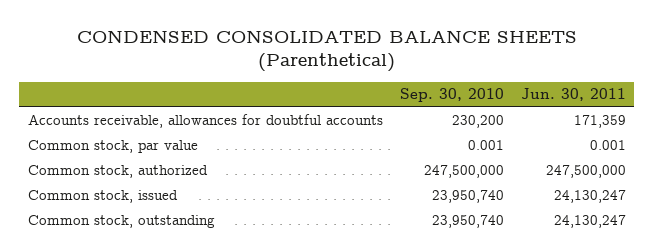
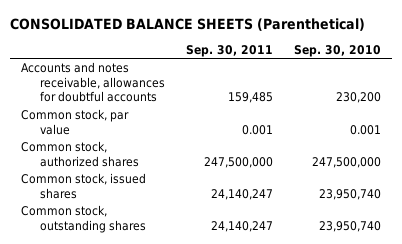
- CONDENSED CONSOLIDATED BALANCE SHEETS (Parenthetical)
+ CONSOLIDATED BALANCE SHEETS (Parenthetical)
- | Sep. 30, 2010 | Jun. 30, 2011
+ | Sep. 30, 2011 | Sep. 30, 2010
- Accounts receivable, allowances for doubtful accounts | 230,200 | 171,359
+ Accounts and notes receivable, allowances for doubtful accounts | 159,485 | 230,200
- Common stock, authorized | 247,500,000 | 247,500,000
- Common stock, issued | 23,950,740 | 24,130,247
- Common stock, outstanding | 23,950,740 | 24,130,247
+ Common stock, authorized shares | 247,500,000 | 247,500,000
+ Common stock, issued shares | 24,140,247 | 23,950,740
+ Common stock, outstanding shares | 24,140,247 | 23,950,740

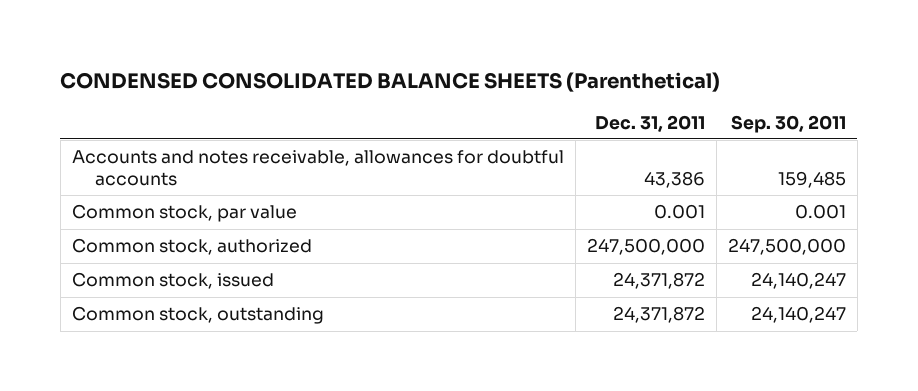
- CONSOLIDATED BALANCE SHEETS (Parenthetical)
+ CONDENSED CONSOLIDATED BALANCE SHEETS (Parenthetical)
- | Sep. 30, 2011 | Sep. 30, 2010
+ | Dec. 31, 2011 | Sep. 30, 2011
- Common stock, authorized shares | 247,500,000 | 247,500,000
- Common stock, issued shares | 24,140,247 | 23,950,740
- Common stock, outstanding shares | 24,140,247 | 23,950,740
+ Common stock, authorized | 247,500,000 | 247,500,000
+ Common stock, issued | 24,371,872 | 24,140,247
+ Common stock, outstanding | 24,371,872 | 24,140,247

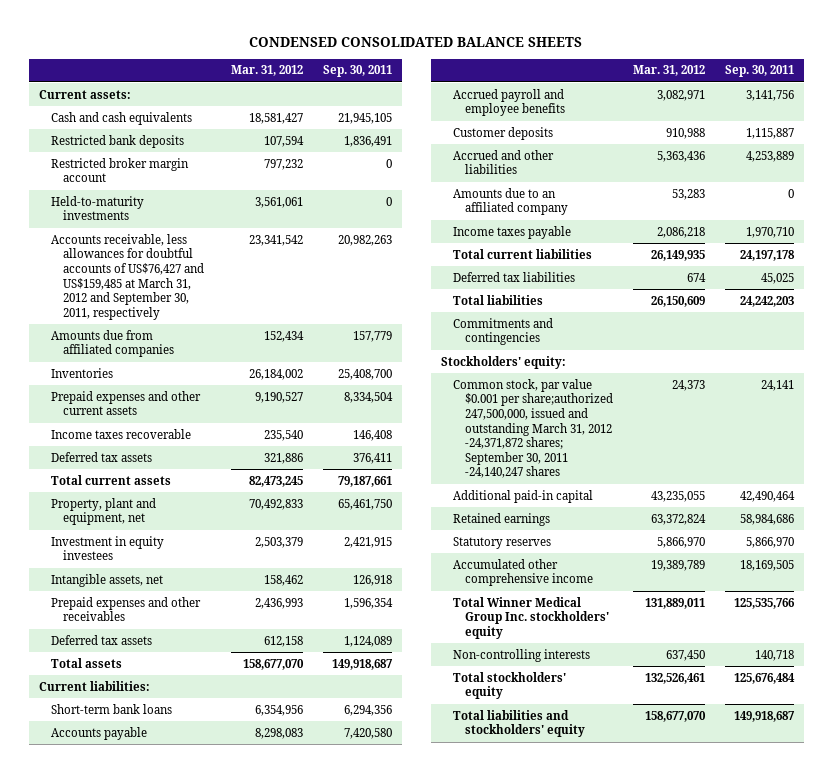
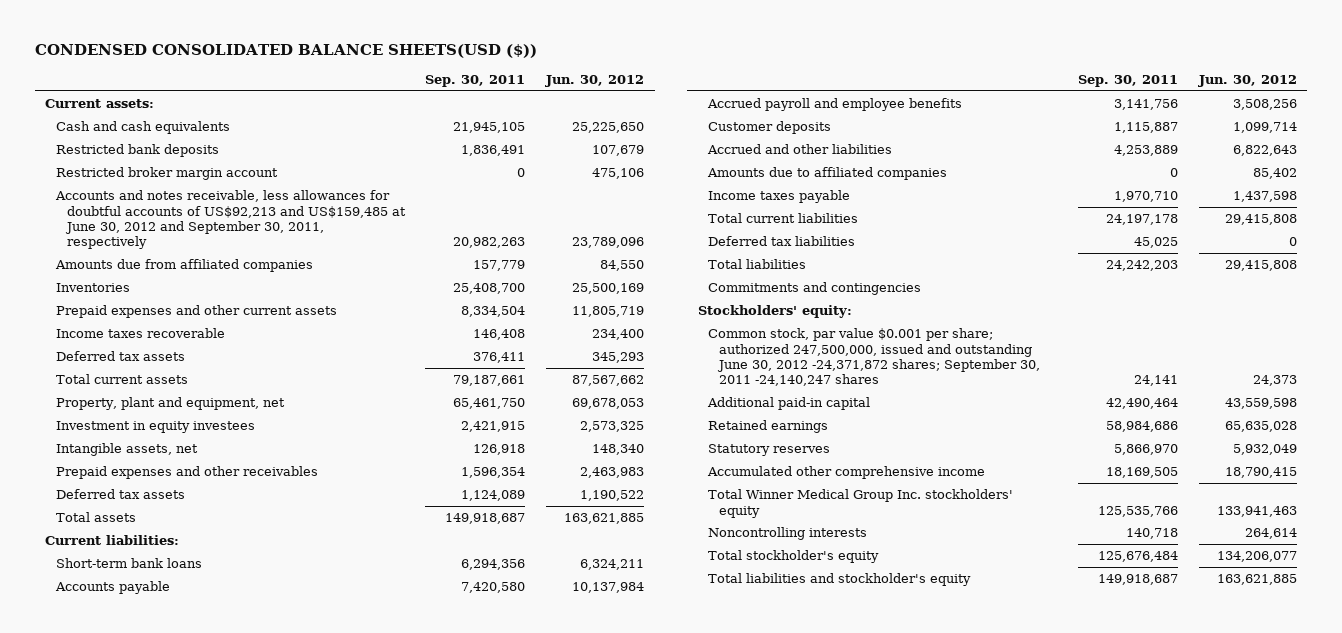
- CONDENSED CONSOLIDATED BALANCE SHEETS
+ CONDENSED CONSOLIDATED BALANCE SHEETS(USD ($))
- | Mar. 31, 2012 | Sep. 30, 2011
+ | Sep. 30, 2011 | Jun. 30, 2012
- Held-to-maturity investments | 3,561,061 | 0
- Accounts receivable, less allowances for doubtful accounts of US$76,427 and US$159,485 at March 31, 2012 and September 30, 2011, respectively | 23,341,542 | 20,982,263
+ Accounts and notes receivable, less allowances for doubtful accounts of US$92,213 and US$159,485 at June 30, 2012 and September 30, 2011, respectively | 20,982,263 | 23,789,096
- Amounts due to an affiliated company | 53,283 | 0
+ Amounts due to affiliated companies | 0 | 85,402
- Common stock, par value $0.001 per share;authorized 247,500,000, issued and outstanding March 31, 2012 -24,371,872 shares; September 30, 2011 -24,140,247 shares | 24,373 | 24,141
+ Common stock, par value $0.001 per share; authorized 247,500,000, issued and outstanding June 30, 2012 -24,371,872 shares; September 30, 2011 -24,140,247 shares | 24,141 | 24,373
- Non-controlling interests | 637,450 | 140,718
- Total stockholders' equity | 132,526,461 | 125,676,484
- Total liabilities and stockholders' equity | 158,677,070 | 149,918,687
+ Noncontrolling interests | 140,718 | 264,614
+ Total stockholder's equity | 125,676,484 | 134,206,077
+ Total liabilities and stockholder's equity | 149,918,687 | 163,621,885

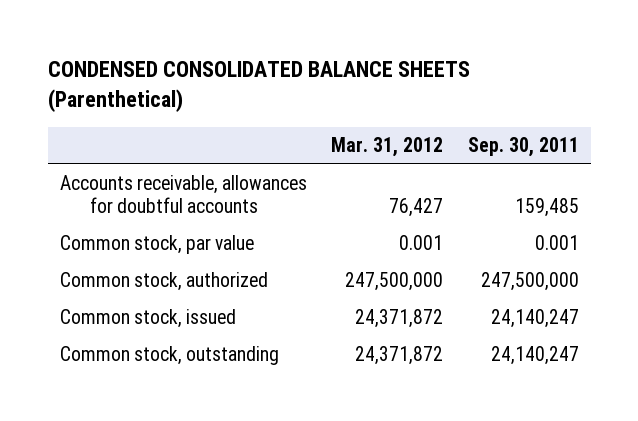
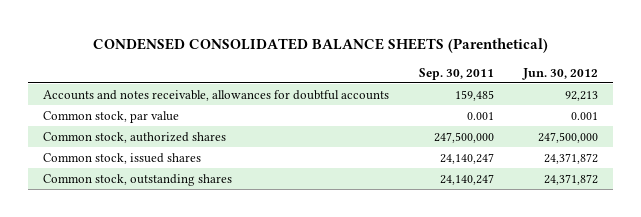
- | Mar. 31, 2012 | Sep. 30, 2011
+ | Sep. 30, 2011 | Jun. 30, 2012
- Accounts receivable, allowances for doubtful accounts | 76,427 | 159,485
+ Accounts and notes receivable, allowances for doubtful accounts | 159,485 | 92,213
- Common stock, authorized | 247,500,000 | 247,500,000
- Common stock, issued | 24,371,872 | 24,140,247
- Common stock, outstanding | 24,371,872 | 24,140,247
+ Common stock, authorized shares | 247,500,000 | 247,500,000
+ Common stock, issued shares | 24,140,247 | 24,371,872
+ Common stock, outstanding shares | 24,140,247 | 24,371,872

